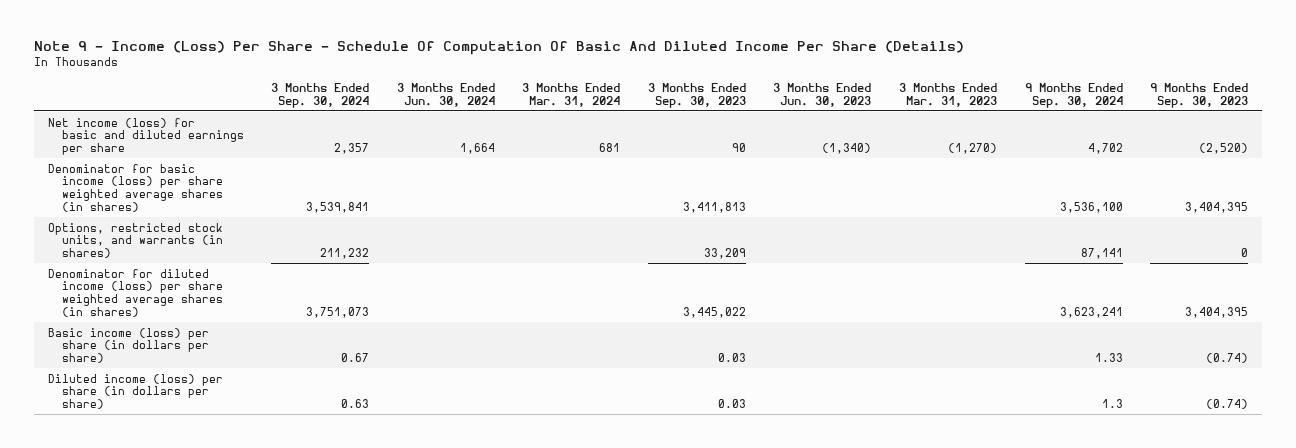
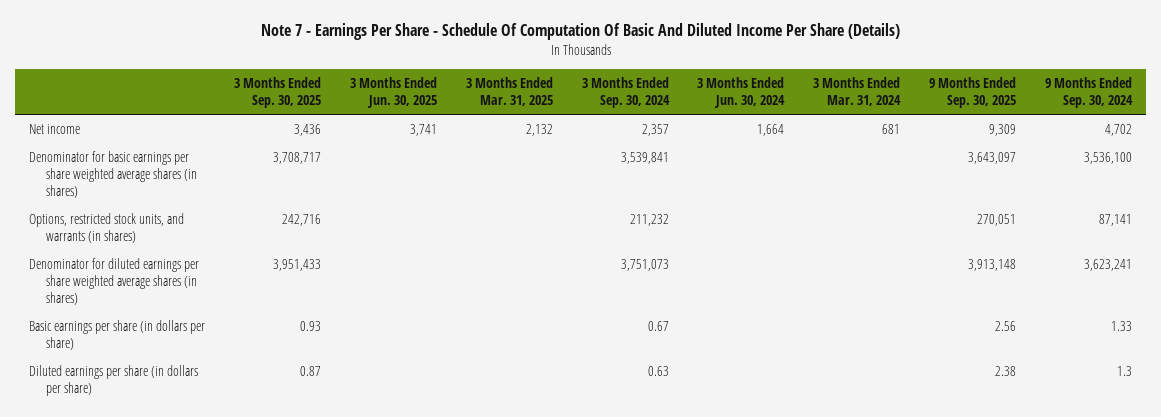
- Note 9 - Income (Loss) Per Share - Schedule Of Computation Of Basic And Diluted Income Per Share (Details)
+ Note 7 - Earnings Per Share - Schedule Of Computation Of Basic And Diluted Income Per Share (Details)
- | 3 Months Ended Sep. 30, 2024 | 3 Months Ended Jun. 30, 2024 | 3 Months Ended Mar. 31, 2024 | 3 Months Ended Sep. 30, 2023 | 3 Months Ended Jun. 30, 2023 | 3 Months Ended Mar. 31, 2023 | 9 Months Ended Sep. 30, 2024 | 9 Months Ended Sep. 30, 2023
+ | 3 Months Ended Sep. 30, 2025 | 3 Months Ended Jun. 30, 2025 | 3 Months Ended Mar. 31, 2025 | 3 Months Ended Sep. 30, 2024 | 3 Months Ended Jun. 30, 2024 | 3 Months Ended Mar. 31, 2024 | 9 Months Ended Sep. 30, 2025 | 9 Months Ended Sep. 30, 2024
- Net income (loss) for basic and diluted earnings per share | 2,357 | 1,664 | 681 | 90 | (1,340) | (1,270) | 4,702 | (2,520)
- Denominator for basic income (loss) per share weighted average shares (in shares) | 3,539,841 | | | 3,411,813 | | | 3,536,100 | 3,404,395
+ Net income | 3,436 | 3,741 | 2,132 | 2,357 | 1,664 | 681 | 9,309 | 4,702
+ Denominator for basic earnings per share weighted average shares (in shares) | 3,708,717 | | | 3,539,841 | | | 3,643,097 | 3,536,100
- Denominator for diluted income (loss) per share weighted average shares (in shares) | 3,751,073 | | | 3,445,022 | | | 3,623,241 | 3,404,395
- Basic income (loss) per share (in dollars per share) | 0.67 | | | 0.03 | | | 1.33 | (0.74)
- Diluted income (loss) per share (in dollars per share) | 0.63 | | | 0.03 | | | 1.3 | (0.74)
+ Denominator for diluted earnings per share weighted average shares (in shares) | 3,951,433 | | | 3,751,073 | | | 3,913,148 | 3,623,241
+ Basic earnings per share (in dollars per share) | 0.93 | | | 0.67 | | | 2.56 | 1.33
+ Diluted earnings per share (in dollars per share) | 0.87 | | | 0.63 | | | 2.38 | 1.3

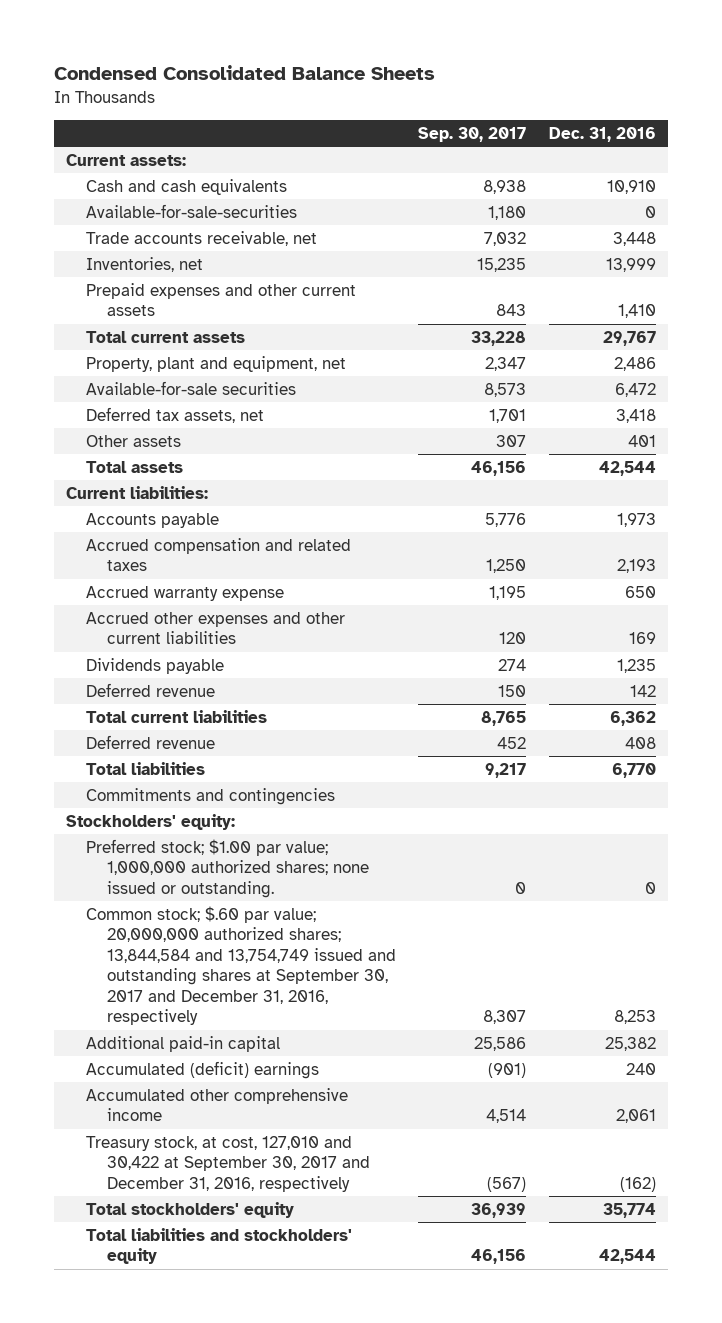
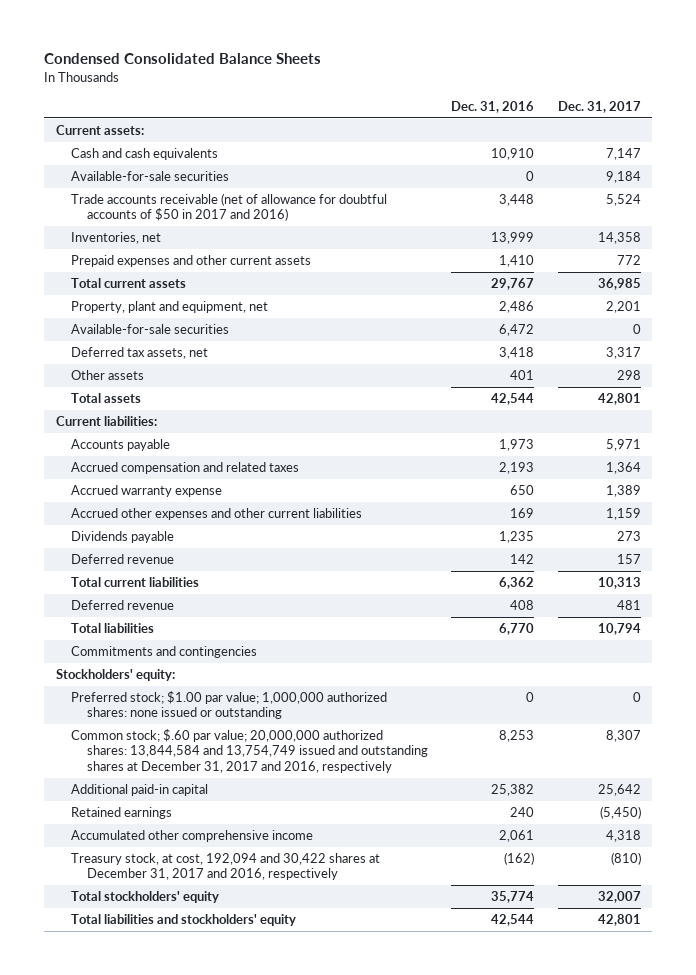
- | Sep. 30, 2017 | Dec. 31, 2016
+ | Dec. 31, 2016 | Dec. 31, 2017
- Available-for-sale-securities | 1,180 | 0
- Trade accounts receivable, net | 7,032 | 3,448
+ Available-for-sale securities | 0 | 9,184
+ Trade accounts receivable (net of allowance for doubtful accounts of $50 in 2017 and 2016) | 3,448 | 5,524
- Preferred stock; $1.00 par value; 1,000,000 authorized shares; none issued or outstanding. | 0 | 0
- Common stock; $.60 par value; 20,000,000 authorized shares; 13,844,584 and 13,754,749 issued and outstanding shares at September 30, 2017 and December 31, 2016, respectively | 8,307 | 8,253
+ Preferred stock; $1.00 par value; 1,000,000 authorized shares: none issued or outstanding | 0 | 0
+ Common stock; $.60 par value; 20,000,000 authorized shares: 13,844,584 and 13,754,749 issued and outstanding shares at December 31, 2017 and 2016, respectively | 8,253 | 8,307
- Accumulated (deficit) earnings | (901) | 240
+ Retained earnings | 240 | (5,450)
- Treasury stock, at cost, 127,010 and 30,422 at September 30, 2017 and December 31, 2016, respectively | (567) | (162)
+ Treasury stock, at cost, 192,094 and 30,422 shares at December 31, 2017 and 2016, respectively | (162) | (810)

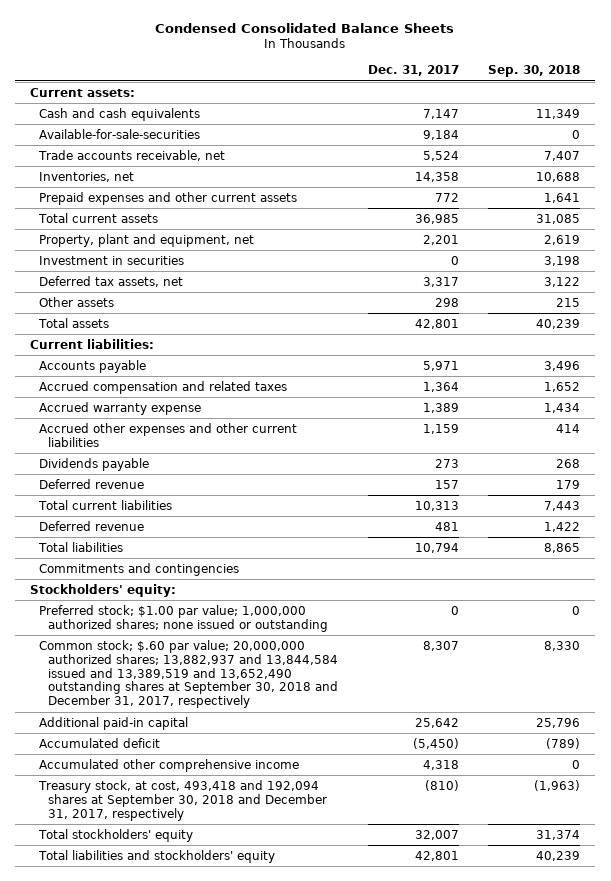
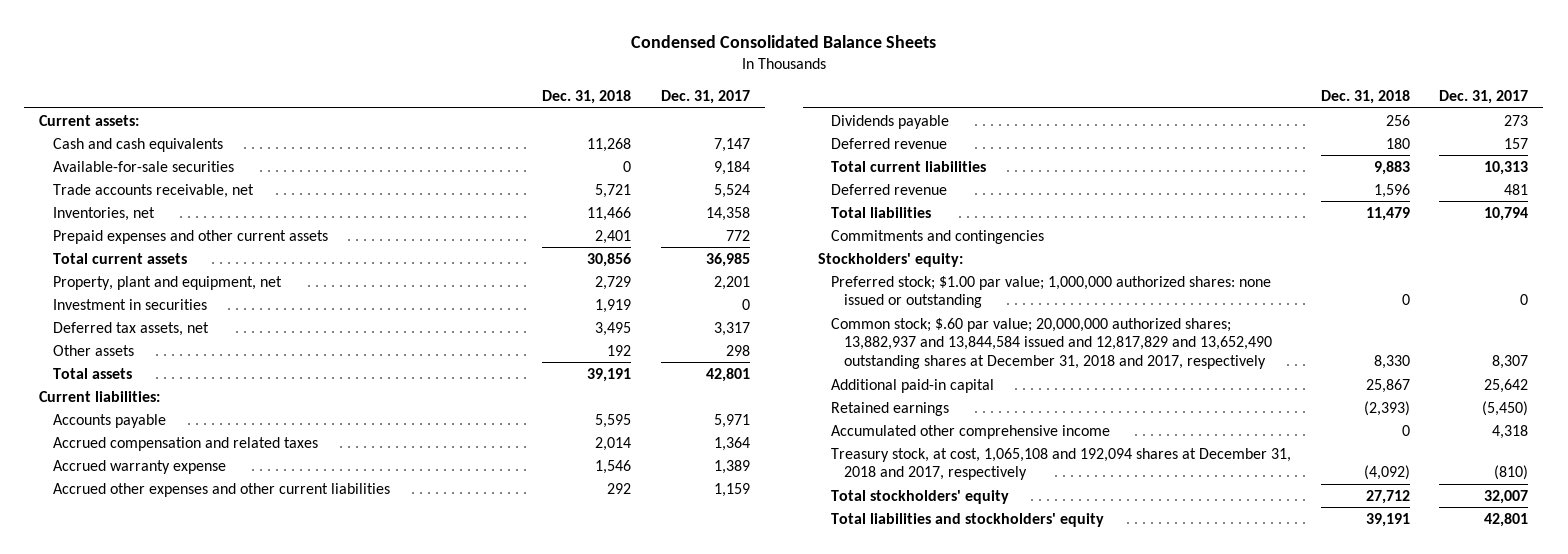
- | Dec. 31, 2017 | Sep. 30, 2018
+ | Dec. 31, 2018 | Dec. 31, 2017
- Available-for-sale-securities | 9,184 | 0
+ Available-for-sale securities | 0 | 9,184
- Preferred stock; $1.00 par value; 1,000,000 authorized shares; none issued or outstanding | 0 | 0
- Common stock; $.60 par value; 20,000,000 authorized shares; 13,882,937 and 13,844,584 issued and 13,389,519 and 13,652,490 outstanding shares at September 30, 2018 and December 31, 2017, respectively | 8,307 | 8,330
+ Preferred stock; $1.00 par value; 1,000,000 authorized shares: none issued or outstanding | 0 | 0
+ Common stock; $.60 par value; 20,000,000 authorized shares; 13,882,937 and 13,844,584 issued and 12,817,829 and 13,652,490 outstanding shares at December 31, 2018 and 2017, respectively | 8,330 | 8,307
- Accumulated deficit | (5,450) | (789)
+ Retained earnings | (2,393) | (5,450)
- Treasury stock, at cost, 493,418 and 192,094 shares at September 30, 2018 and December 31, 2017, respectively | (810) | (1,963)
+ Treasury stock, at cost, 1,065,108 and 192,094 shares at December 31, 2018 and 2017, respectively | (4,092) | (810)

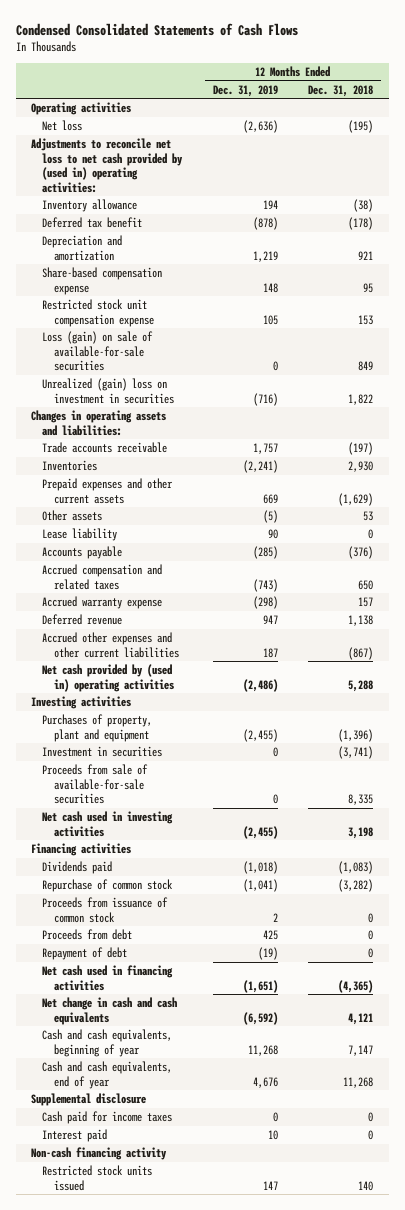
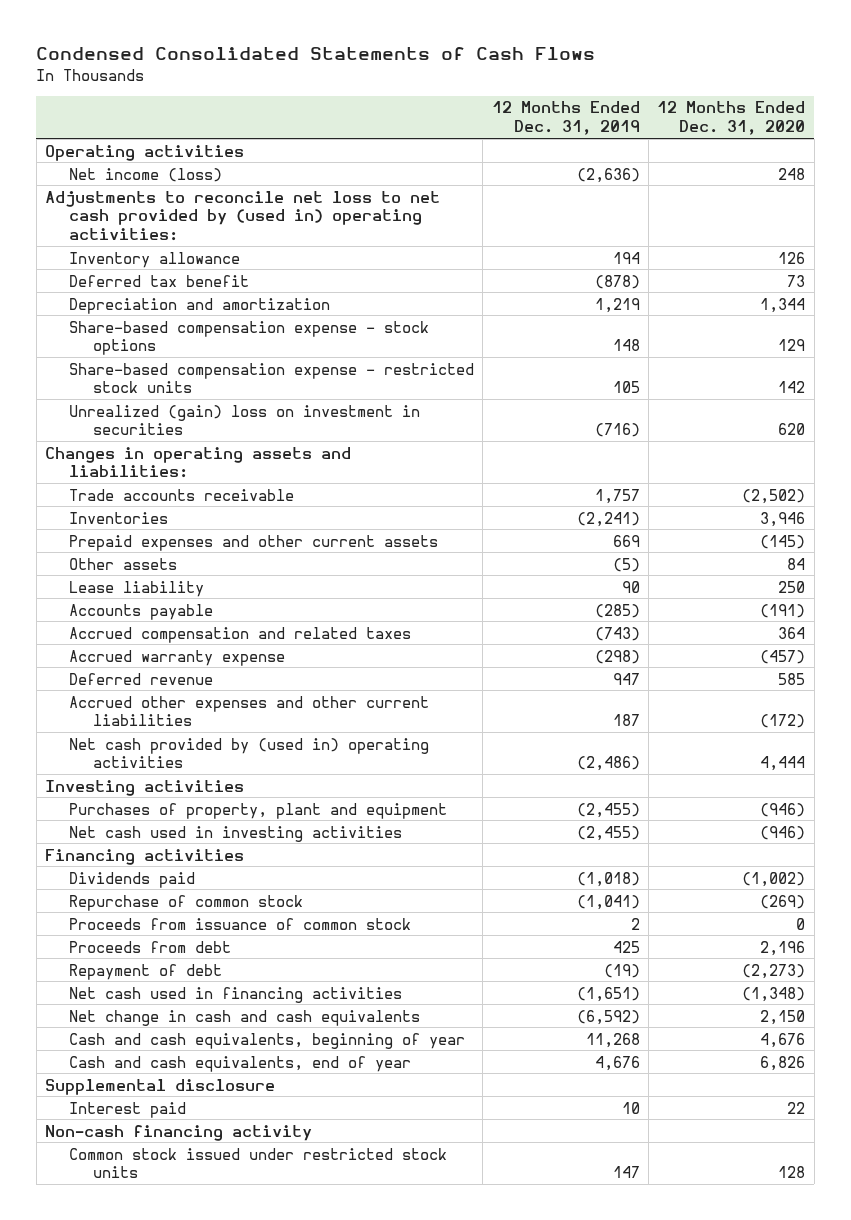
- | 12 Months Ended Dec. 31, 2019 | 12 Months Ended Dec. 31, 2018
+ | 12 Months Ended Dec. 31, 2019 | 12 Months Ended Dec. 31, 2020
- Net loss | (2,636) | (195)
+ Net income (loss) | (2,636) | 248
- Share-based compensation expense | 148 | 95
- Restricted stock unit compensation expense | 105 | 153
- Loss (gain) on sale of available-for-sale securities | 0 | 849
+ Share-based compensation expense - stock options | 148 | 129
+ Share-based compensation expense - restricted stock units | 105 | 142
- Investment in securities | 0 | (3,741)
- Proceeds from sale of available-for-sale securities | 0 | 8,335
- Cash paid for income taxes | 0 | 0
- Restricted stock units issued | 147 | 140
+ Common stock issued under restricted stock units | 147 | 128

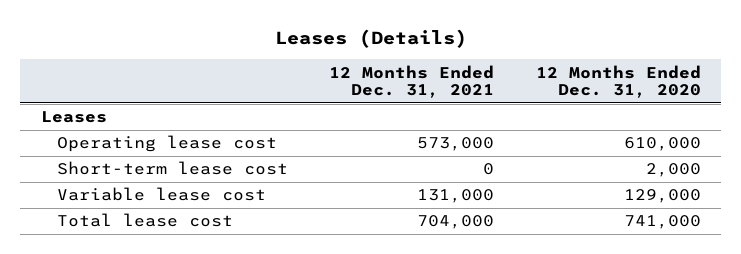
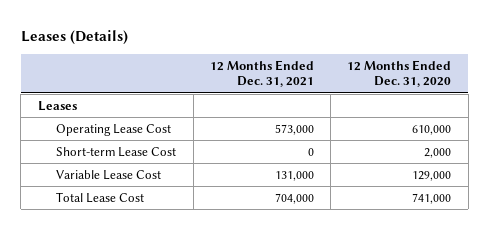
- Operating lease cost | 573,000 | 610,000
- Short-term lease cost | 0 | 2,000
- Variable lease cost | 131,000 | 129,000
- Total lease cost | 704,000 | 741,000
+ Operating Lease Cost | 573,000 | 610,000
+ Short-term Lease Cost | 0 | 2,000
+ Variable Lease Cost | 131,000 | 129,000
+ Total Lease Cost | 704,000 | 741,000

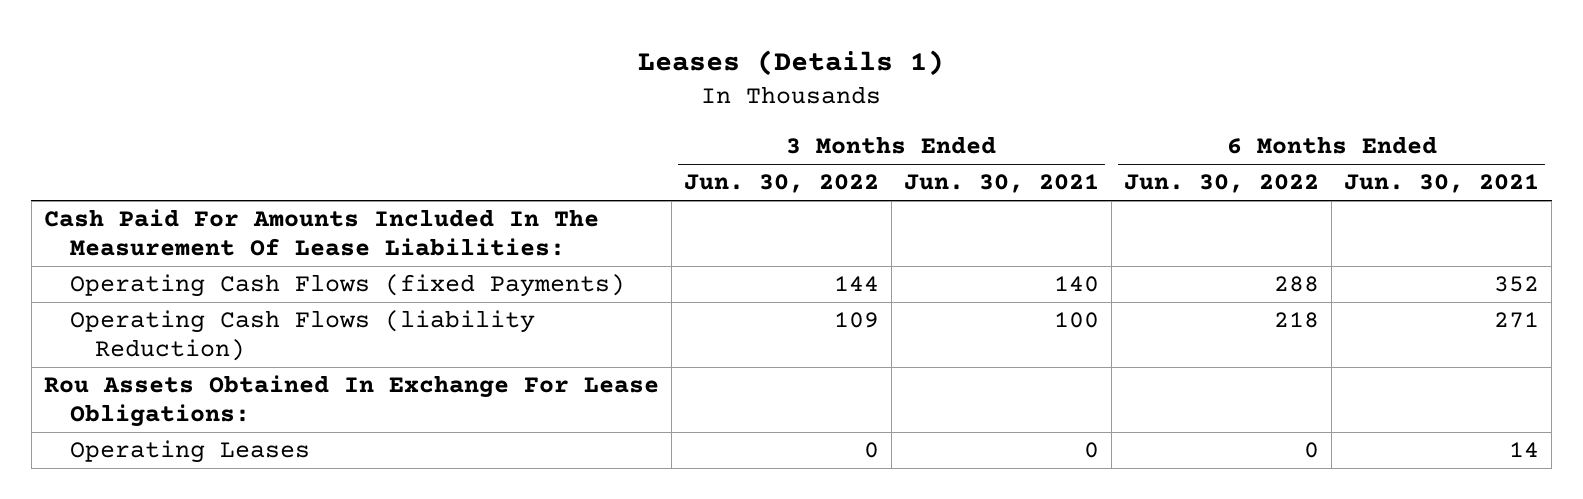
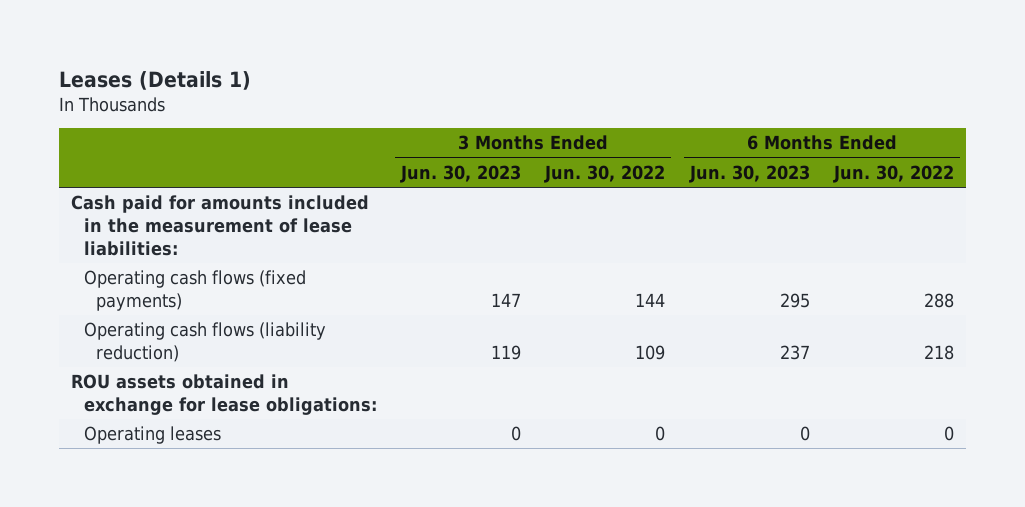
- | 3 Months Ended Jun. 30, 2022 | 3 Months Ended Jun. 30, 2021 | 6 Months Ended Jun. 30, 2022 | 6 Months Ended Jun. 30, 2021
+ | 3 Months Ended Jun. 30, 2023 | 3 Months Ended Jun. 30, 2022 | 6 Months Ended Jun. 30, 2023 | 6 Months Ended Jun. 30, 2022
- Cash Paid For Amounts Included In The Measurement Of Lease Liabilities:
- Operating Cash Flows (fixed Payments) | 144 | 140 | 288 | 352
- Operating Cash Flows (liability Reduction) | 109 | 100 | 218 | 271
- Rou Assets Obtained In Exchange For Lease Obligations:
- Operating Leases | 0 | 0 | 0 | 14
+ Cash paid for amounts included in the measurement of lease liabilities:
+ Operating cash flows (fixed payments) | 147 | 144 | 295 | 288
+ Operating cash flows (liability reduction) | 119 | 109 | 237 | 218
+ ROU assets obtained in exchange for lease obligations:
+ Operating leases | 0 | 0 | 0 | 0

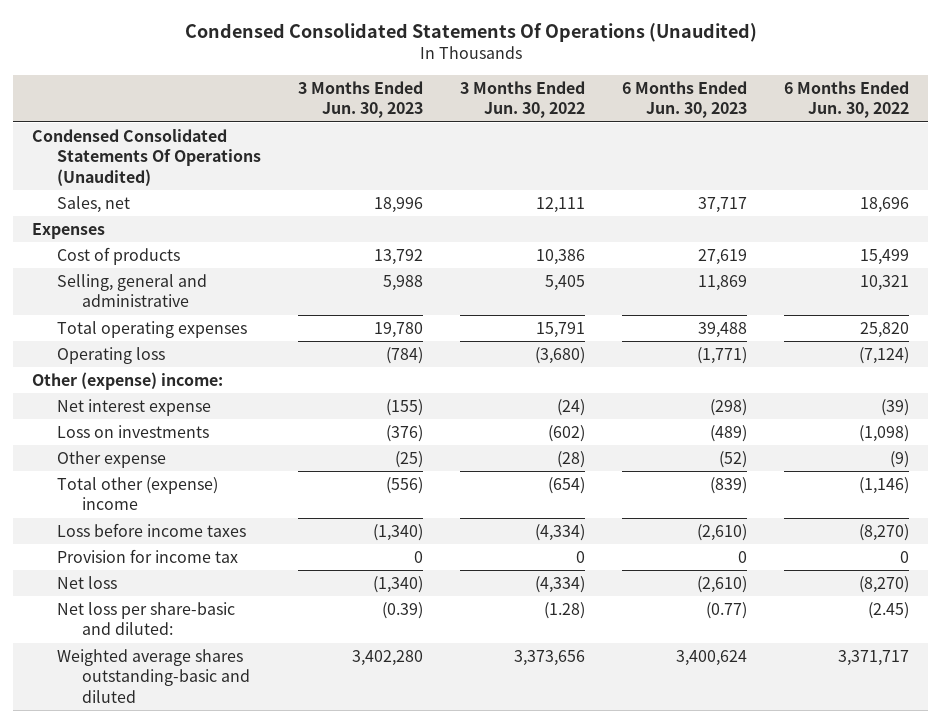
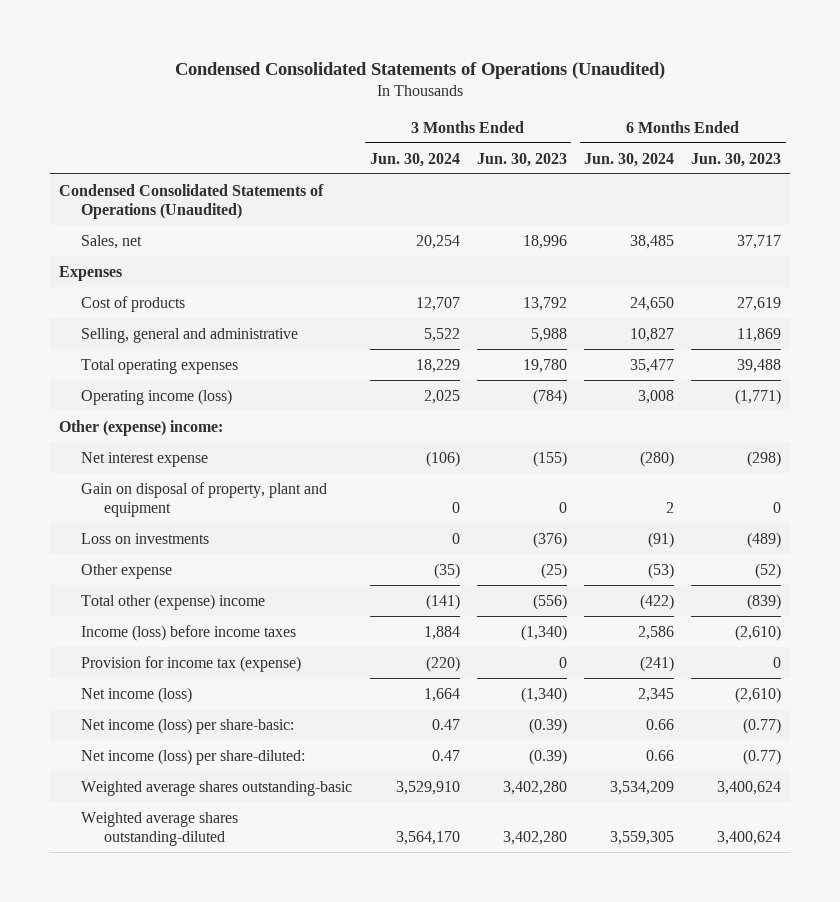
- Condensed Consolidated Statements Of Operations (Unaudited)
+ Condensed Consolidated Statements of Operations (Unaudited)
- | 3 Months Ended Jun. 30, 2023 | 3 Months Ended Jun. 30, 2022 | 6 Months Ended Jun. 30, 2023 | 6 Months Ended Jun. 30, 2022
+ | 3 Months Ended Jun. 30, 2024 | 3 Months Ended Jun. 30, 2023 | 6 Months Ended Jun. 30, 2024 | 6 Months Ended Jun. 30, 2023
- Condensed Consolidated Statements Of Operations (Unaudited)
+ Condensed Consolidated Statements of Operations (Unaudited)
- Operating loss | (784) | (3,680) | (1,771) | (7,124)
+ Operating income (loss) | 2,025 | (784) | 3,008 | (1,771)
+ Gain on disposal of property, plant and equipment | 0 | 0 | 2 | 0
- Loss before income taxes | (1,340) | (4,334) | (2,610) | (8,270)
- Provision for income tax | 0 | 0 | 0 | 0
- Net loss | (1,340) | (4,334) | (2,610) | (8,270)
- Net loss per share-basic and diluted: | (0.39) | (1.28) | (0.77) | (2.45)
- Weighted average shares outstanding-basic and diluted | 3,402,280 | 3,373,656 | 3,400,624 | 3,371,717
+ Income (loss) before income taxes | 1,884 | (1,340) | 2,586 | (2,610)
+ Provision for income tax (expense) | (220) | 0 | (241) | 0
+ Net income (loss) | 1,664 | (1,340) | 2,345 | (2,610)
+ Net income (loss) per share-basic: | 0.47 | (0.39) | 0.66 | (0.77)
+ Net income (loss) per share-diluted: | 0.47 | (0.39) | 0.66 | (0.77)
+ Weighted average shares outstanding-basic | 3,529,910 | 3,402,280 | 3,534,209 | 3,400,624
+ Weighted average shares outstanding-diluted | 3,564,170 | 3,402,280 | 3,559,305 | 3,400,624

